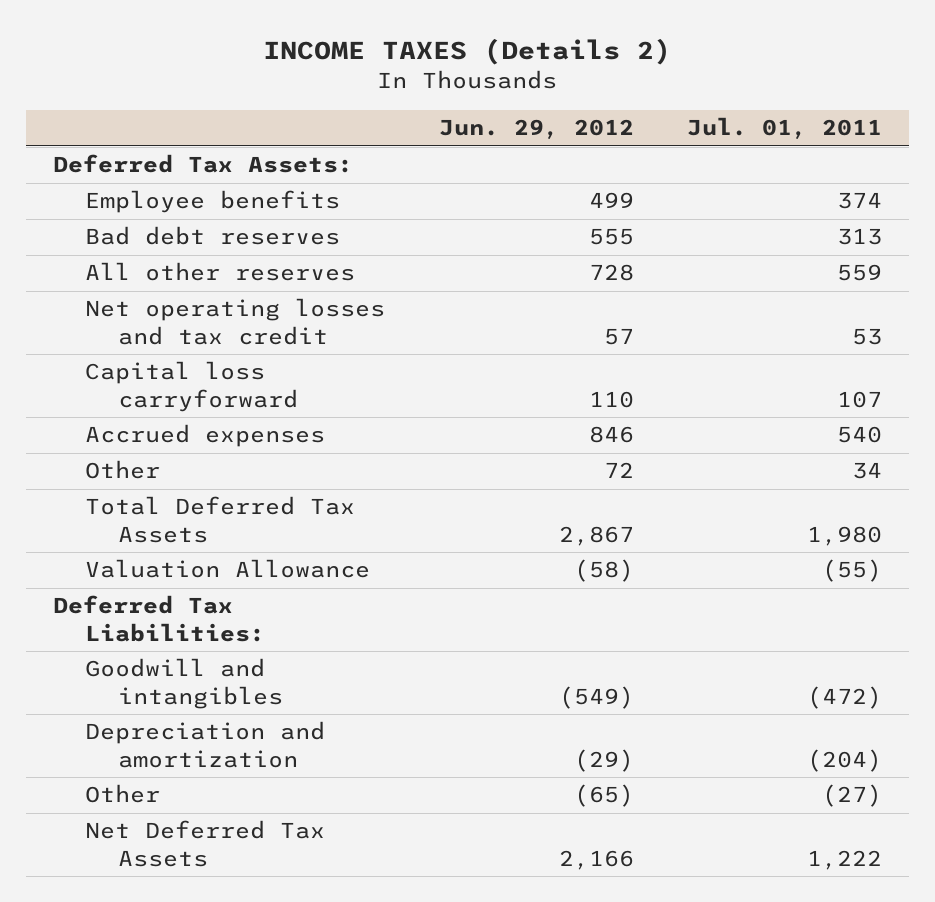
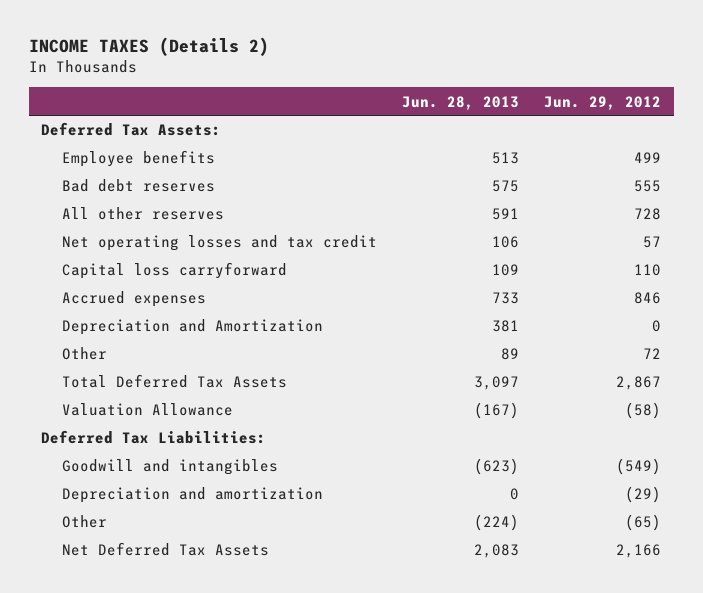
- | Jun. 29, 2012 | Jul. 01, 2011
+ | Jun. 28, 2013 | Jun. 29, 2012
+ Depreciation and Amortization | 381 | 0

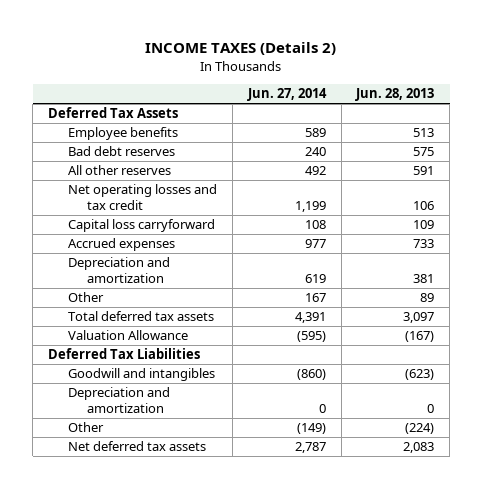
- | Jun. 28, 2013 | Jun. 29, 2012
+ | Jun. 27, 2014 | Jun. 28, 2013
- Deferred Tax Assets:
+ Deferred Tax Assets
- Depreciation and Amortization | 381 | 0
+ Depreciation and amortization | 619 | 381
- Total Deferred Tax Assets | 3,097 | 2,867
+ Total deferred tax assets | 4,391 | 3,097
- Deferred Tax Liabilities:
+ Deferred Tax Liabilities
- Net Deferred Tax Assets | 2,083 | 2,166
+ Net deferred tax assets | 2,787 | 2,083

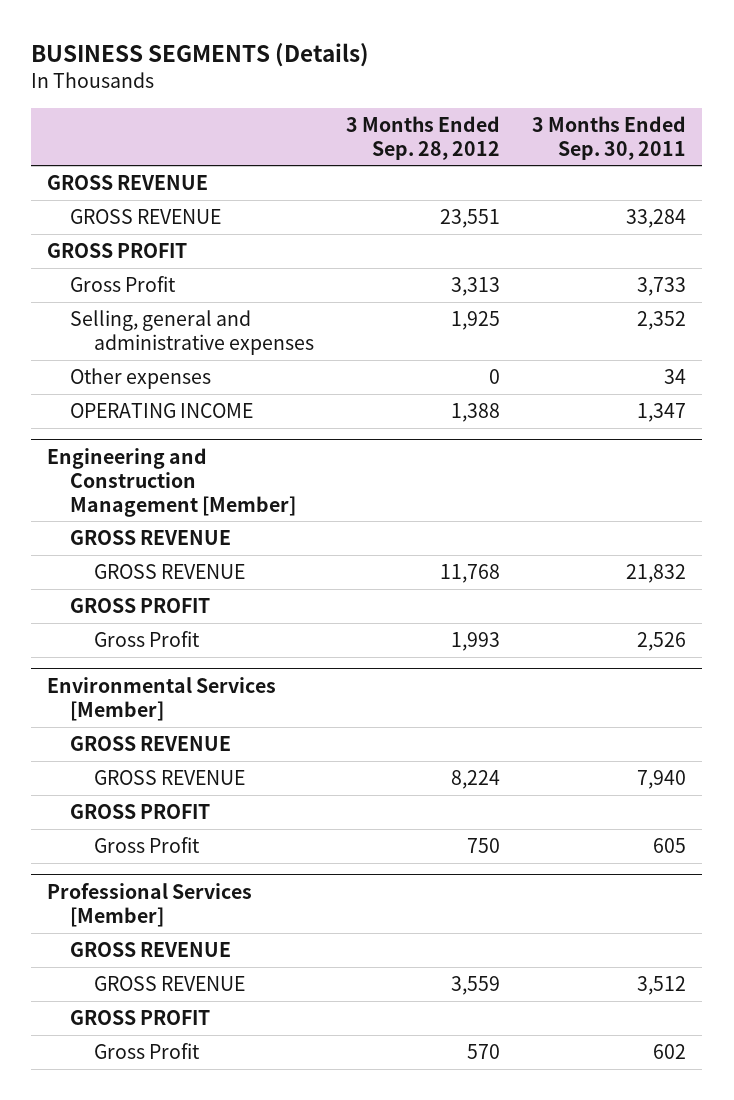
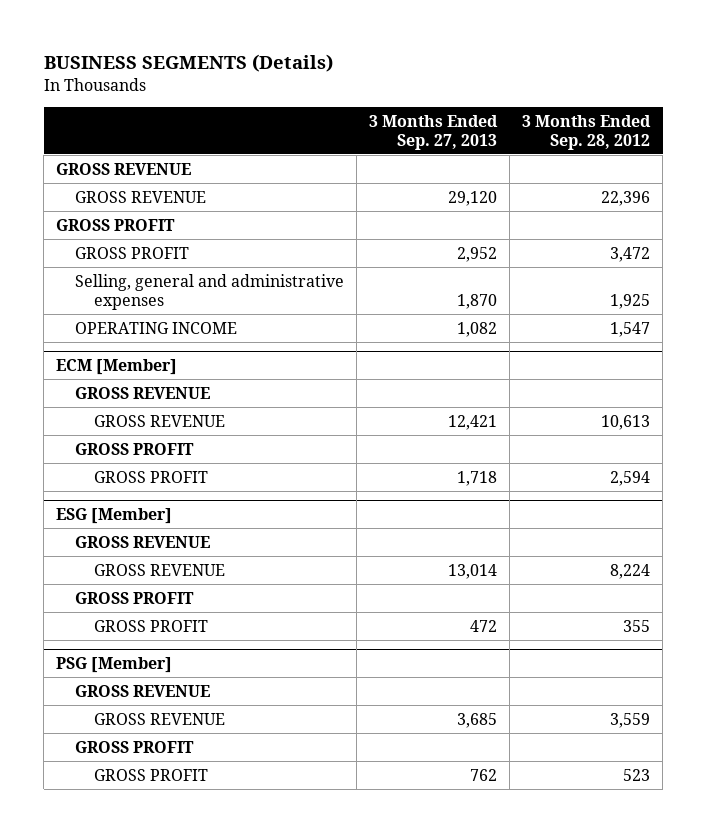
- | 3 Months Ended Sep. 28, 2012 | 3 Months Ended Sep. 30, 2011
+ | 3 Months Ended Sep. 27, 2013 | 3 Months Ended Sep. 28, 2012
- GROSS REVENUE | 23,551 | 33,284
+ GROSS REVENUE | 29,120 | 22,396
- Gross Profit | 3,313 | 3,733
+ GROSS PROFIT | 2,952 | 3,472
- Other expenses | 0 | 34
- OPERATING INCOME | 1,388 | 1,347
- Engineering and Construction Management [Member]
+ OPERATING INCOME | 1,082 | 1,547
+ ECM [Member]
- GROSS REVENUE | 11,768 | 21,832
+ GROSS REVENUE | 12,421 | 10,613
- Gross Profit | 1,993 | 2,526
- Environmental Services [Member]
+ GROSS PROFIT | 1,718 | 2,594
+ ESG [Member]
- Gross Profit | 750 | 605
- Professional Services [Member]
+ GROSS PROFIT | 472 | 355
+ PSG [Member]
- Gross Profit | 570 | 602
+ GROSS PROFIT | 762 | 523

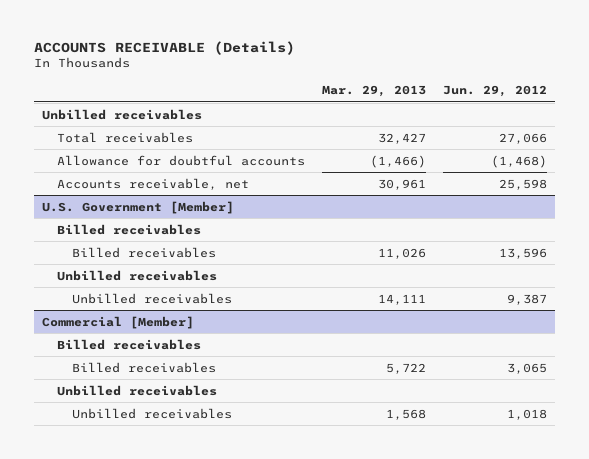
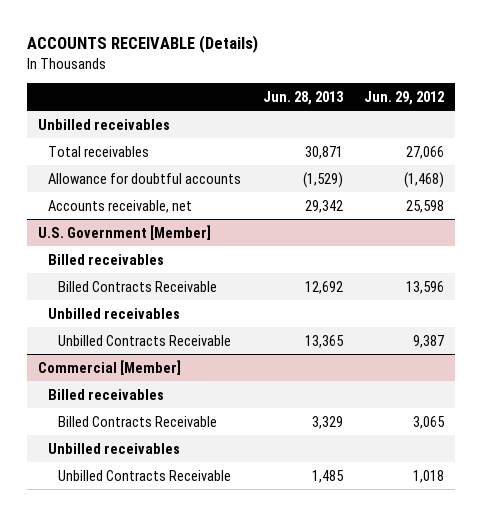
- | Mar. 29, 2013 | Jun. 29, 2012
+ | Jun. 28, 2013 | Jun. 29, 2012
@ U.S. Government [Member]
- Billed receivables | 11,026 | 13,596
+ Billed Contracts Receivable | 12,692 | 13,596
- Unbilled receivables | 14,111 | 9,387
+ Unbilled Contracts Receivable | 13,365 | 9,387
@ Commercial [Member]
- Billed receivables | 5,722 | 3,065
+ Billed Contracts Receivable | 3,329 | 3,065
- Unbilled receivables | 1,568 | 1,018
+ Unbilled Contracts Receivable | 1,485 | 1,018

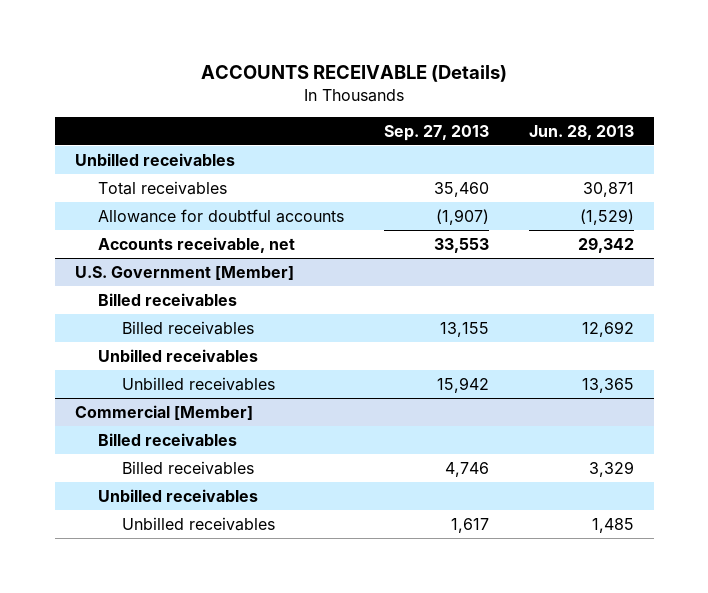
- | Jun. 28, 2013 | Jun. 29, 2012
+ | Sep. 27, 2013 | Jun. 28, 2013
@ U.S. Government [Member]
- Billed Contracts Receivable | 12,692 | 13,596
+ Billed receivables | 13,155 | 12,692
- Unbilled Contracts Receivable | 13,365 | 9,387
+ Unbilled receivables | 15,942 | 13,365
@ Commercial [Member]
- Billed Contracts Receivable | 3,329 | 3,065
+ Billed receivables | 4,746 | 3,329
- Unbilled Contracts Receivable | 1,485 | 1,018
+ Unbilled receivables | 1,617 | 1,485

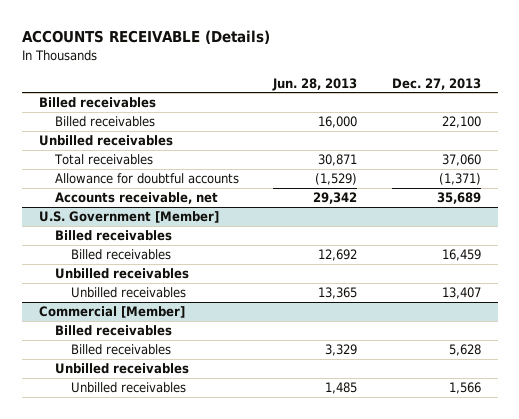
- | Sep. 27, 2013 | Jun. 28, 2013
+ | Jun. 28, 2013 | Dec. 27, 2013
+ Billed receivables
+ Billed receivables | 16,000 | 22,100

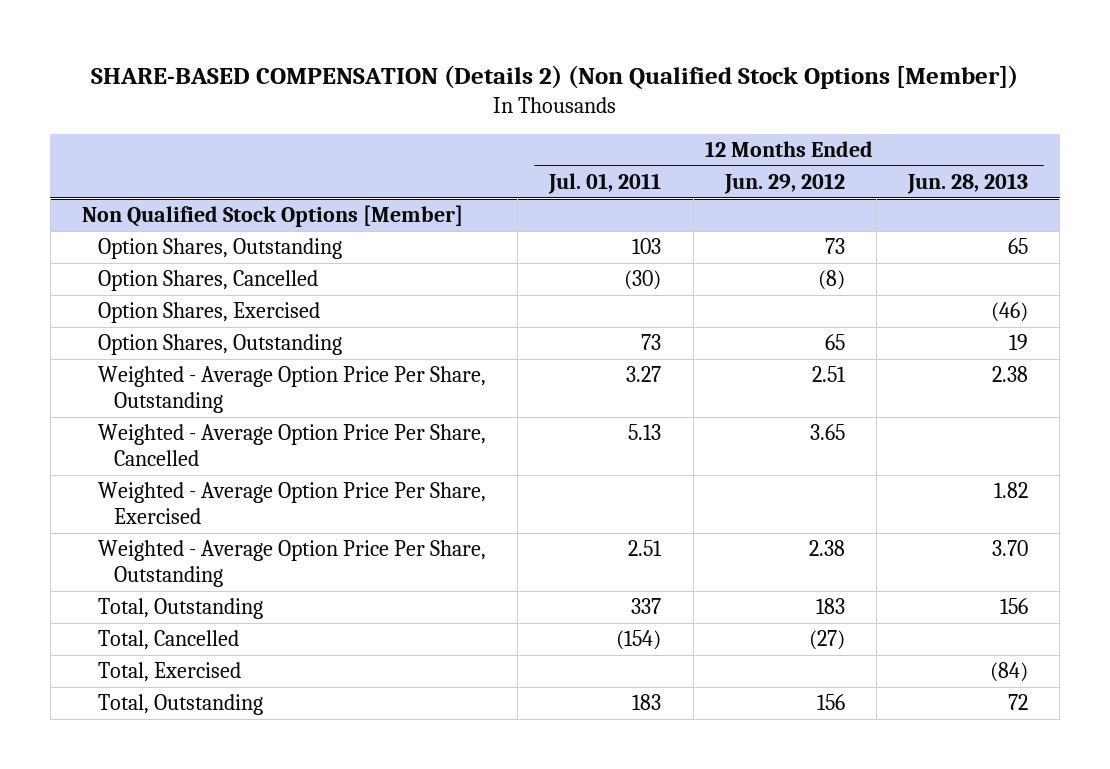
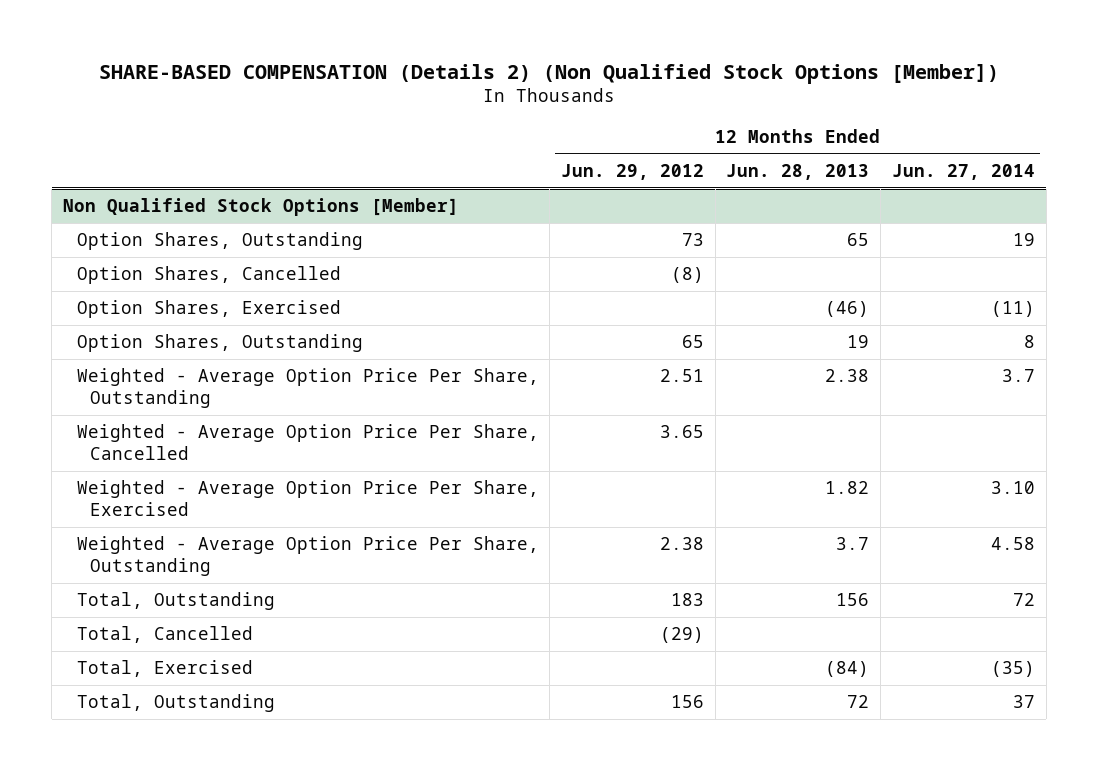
- | 12 Months Ended Jul. 01, 2011 | 12 Months Ended Jun. 29, 2012 | 12 Months Ended Jun. 28, 2013
+ | 12 Months Ended Jun. 29, 2012 | 12 Months Ended Jun. 28, 2013 | 12 Months Ended Jun. 27, 2014
@ Non Qualified Stock Options [Member]
- Weighted - Average Option Price Per Share, Outstanding | 2.51 | 2.38 | 3.70
+ Weighted - Average Option Price Per Share, Outstanding | 2.38 | 3.7 | 4.58
- Total, Cancelled | (154) | (27) |
+ Total, Cancelled | (29) | |

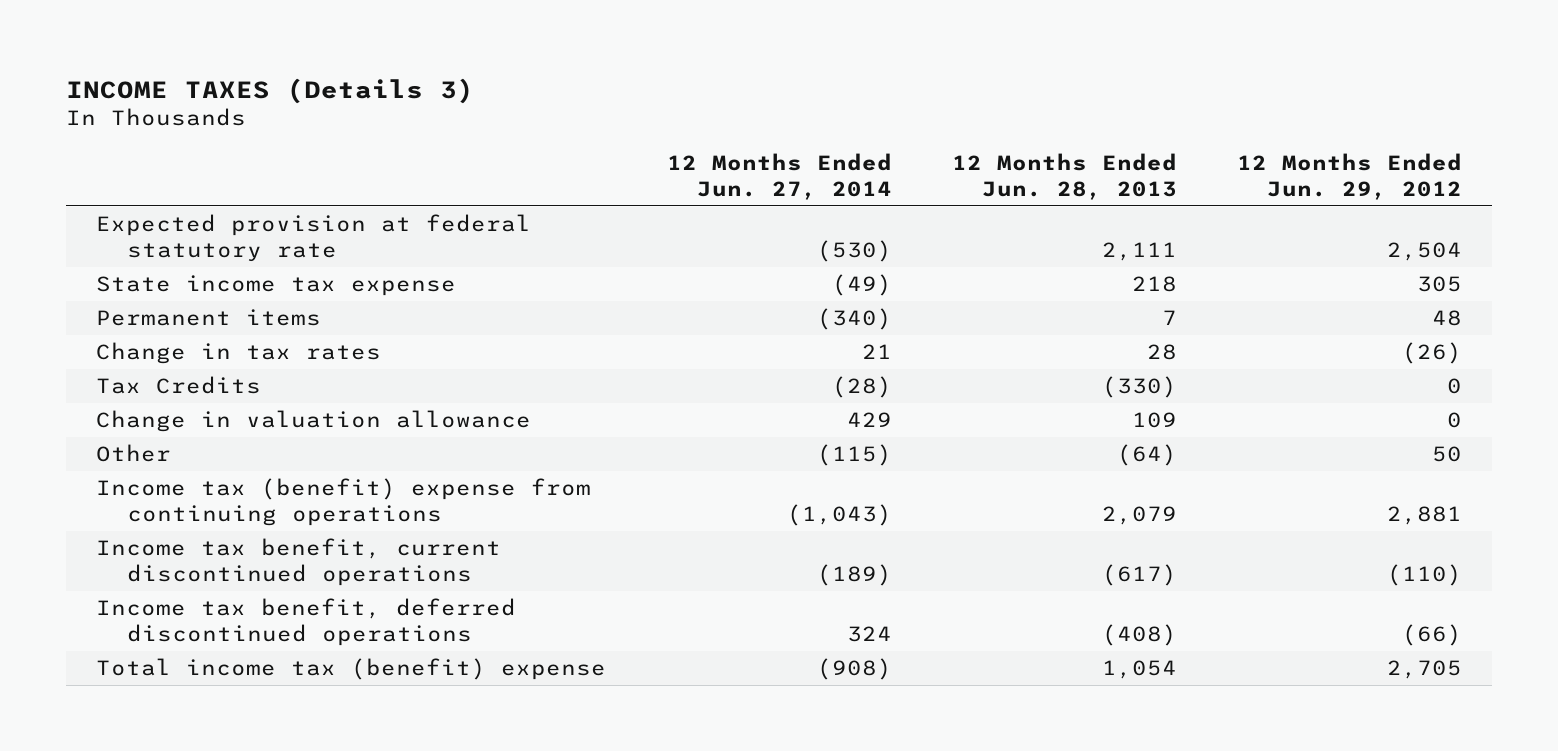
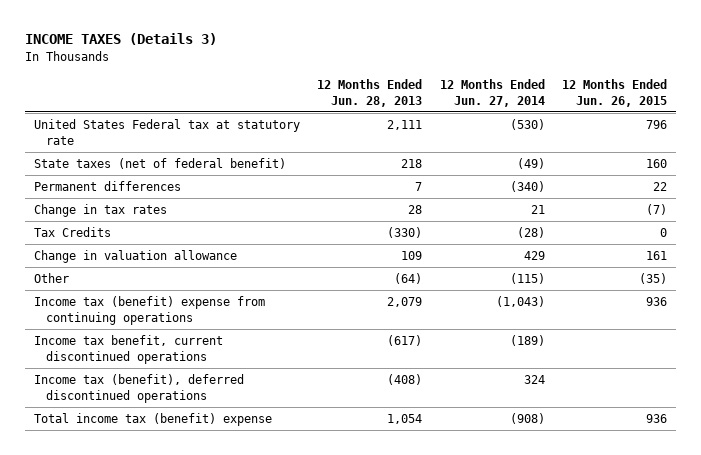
- | 12 Months Ended Jun. 27, 2014 | 12 Months Ended Jun. 28, 2013 | 12 Months Ended Jun. 29, 2012
+ | 12 Months Ended Jun. 28, 2013 | 12 Months Ended Jun. 27, 2014 | 12 Months Ended Jun. 26, 2015
- Expected provision at federal statutory rate | (530) | 2,111 | 2,504
- State income tax expense | (49) | 218 | 305
- Permanent items | (340) | 7 | 48
+ United States Federal tax at statutory rate | 2,111 | (530) | 796
+ State taxes (net of federal benefit) | 218 | (49) | 160
+ Permanent differences | 7 | (340) | 22
- Income tax benefit, deferred discontinued operations | 324 | (408) | (66)
+ Income tax (benefit), deferred discontinued operations | (408) | 324 |

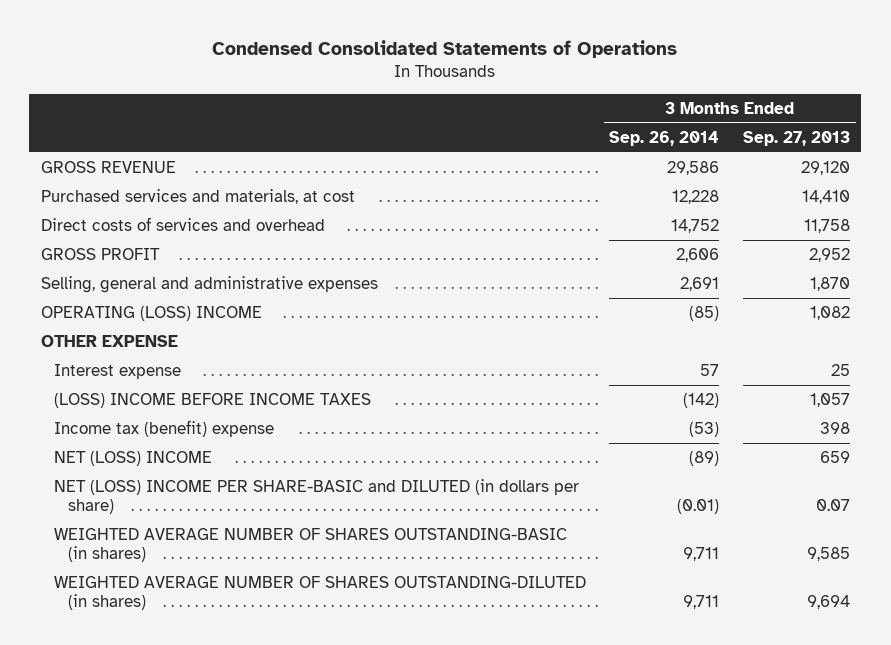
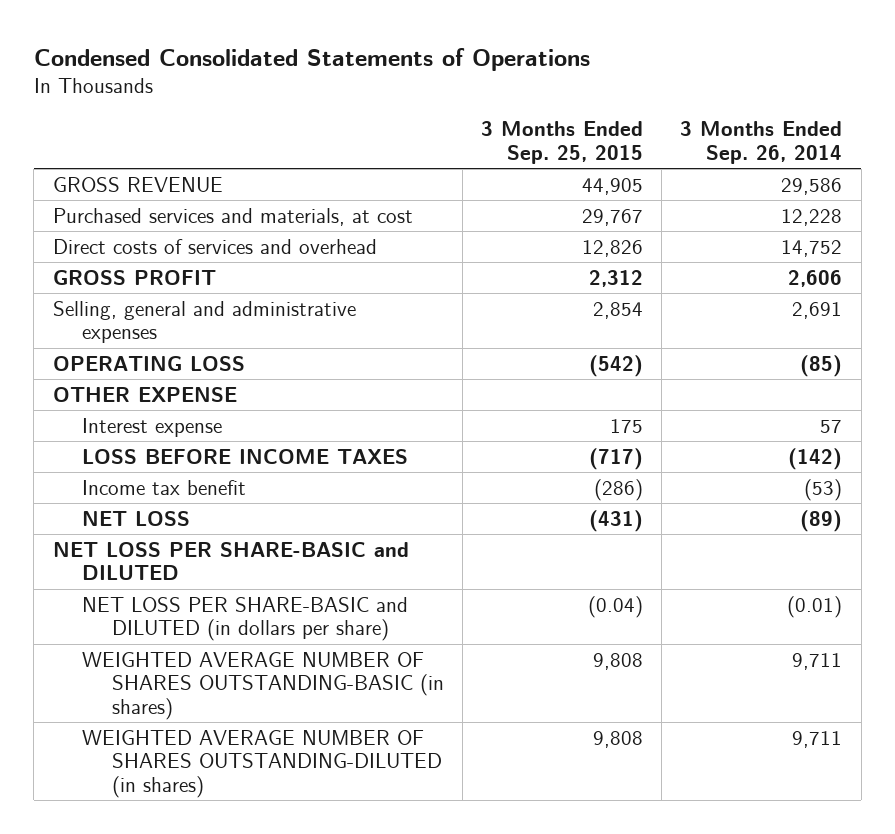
- | 3 Months Ended Sep. 26, 2014 | 3 Months Ended Sep. 27, 2013
+ | 3 Months Ended Sep. 25, 2015 | 3 Months Ended Sep. 26, 2014
- OPERATING (LOSS) INCOME | (85) | 1,082
+ OPERATING LOSS | (542) | (85)
- (LOSS) INCOME BEFORE INCOME TAXES | (142) | 1,057
- Income tax (benefit) expense | (53) | 398
- NET (LOSS) INCOME | (89) | 659
- NET (LOSS) INCOME PER SHARE-BASIC and DILUTED (in dollars per share) | (0.01) | 0.07
+ LOSS BEFORE INCOME TAXES | (717) | (142)
+ Income tax benefit | (286) | (53)
+ NET LOSS | (431) | (89)
+ NET LOSS PER SHARE-BASIC and DILUTED
+ NET LOSS PER SHARE-BASIC and DILUTED (in dollars per share) | (0.04) | (0.01)

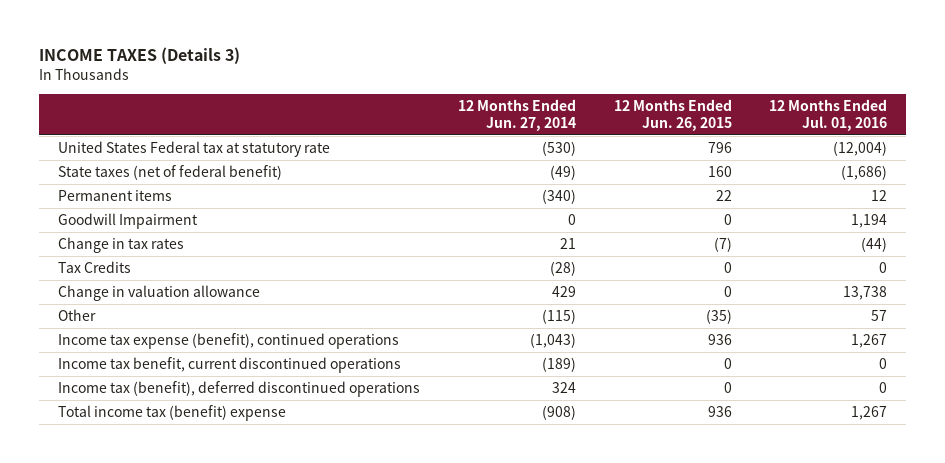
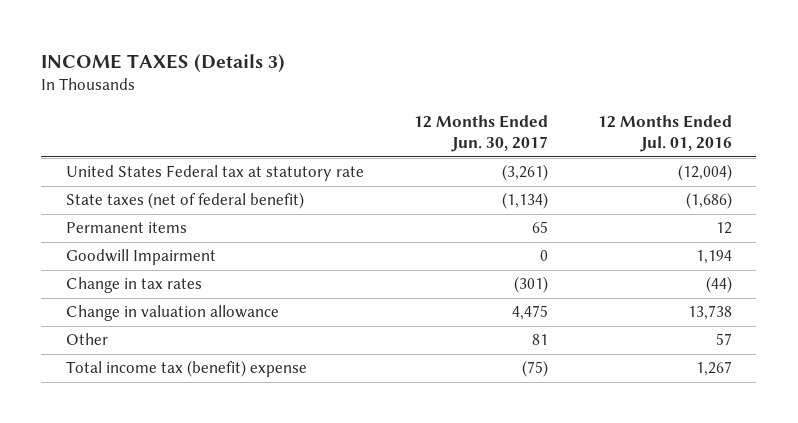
- | 12 Months Ended Jun. 27, 2014 | 12 Months Ended Jun. 26, 2015 | 12 Months Ended Jul. 01, 2016
+ | 12 Months Ended Jun. 30, 2017 | 12 Months Ended Jul. 01, 2016
- Tax Credits | (28) | 0 | 0
- Income tax expense (benefit), continued operations | (1,043) | 936 | 1,267
- Income tax benefit, current discontinued operations | (189) | 0 | 0
- Income tax (benefit), deferred discontinued operations | 324 | 0 | 0

